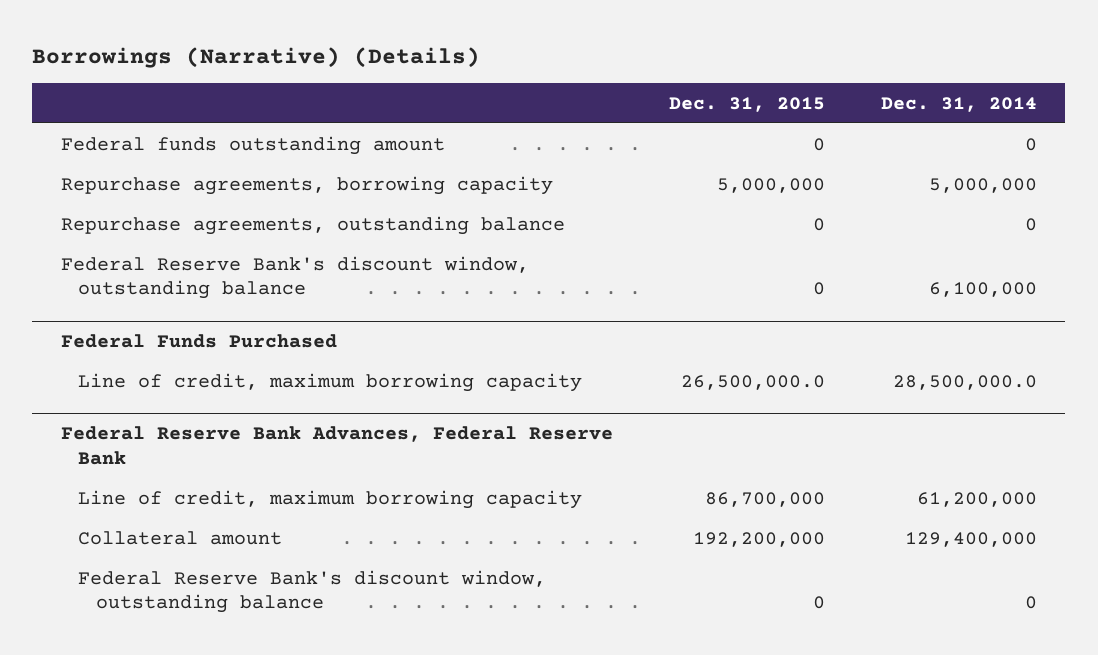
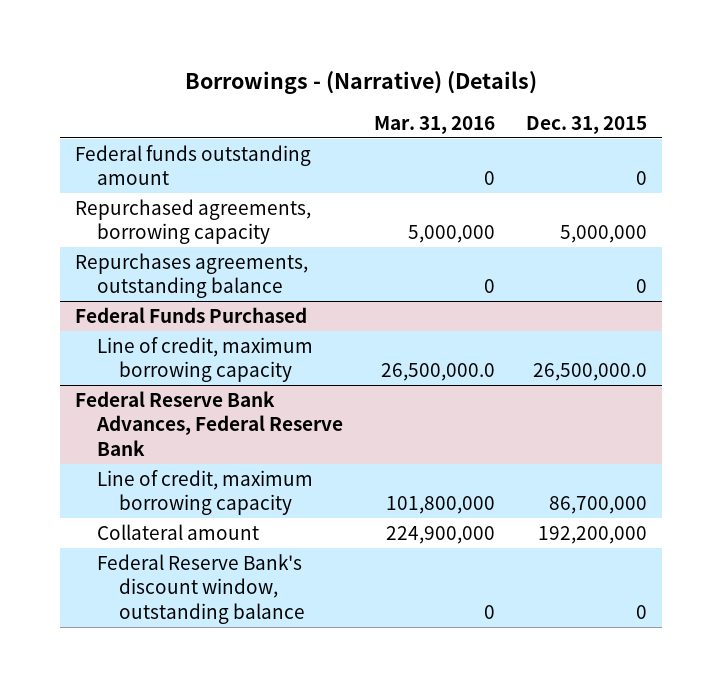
- Borrowings (Narrative) (Details)
+ Borrowings - (Narrative) (Details)
- | Dec. 31, 2015 | Dec. 31, 2014
+ | Mar. 31, 2016 | Dec. 31, 2015
- Repurchase agreements, borrowing capacity | 5,000,000 | 5,000,000
- Repurchase agreements, outstanding balance | 0 | 0
- Federal Reserve Bank's discount window, outstanding balance | 0 | 6,100,000
+ Repurchased agreements, borrowing capacity | 5,000,000 | 5,000,000
+ Repurchases agreements, outstanding balance | 0 | 0

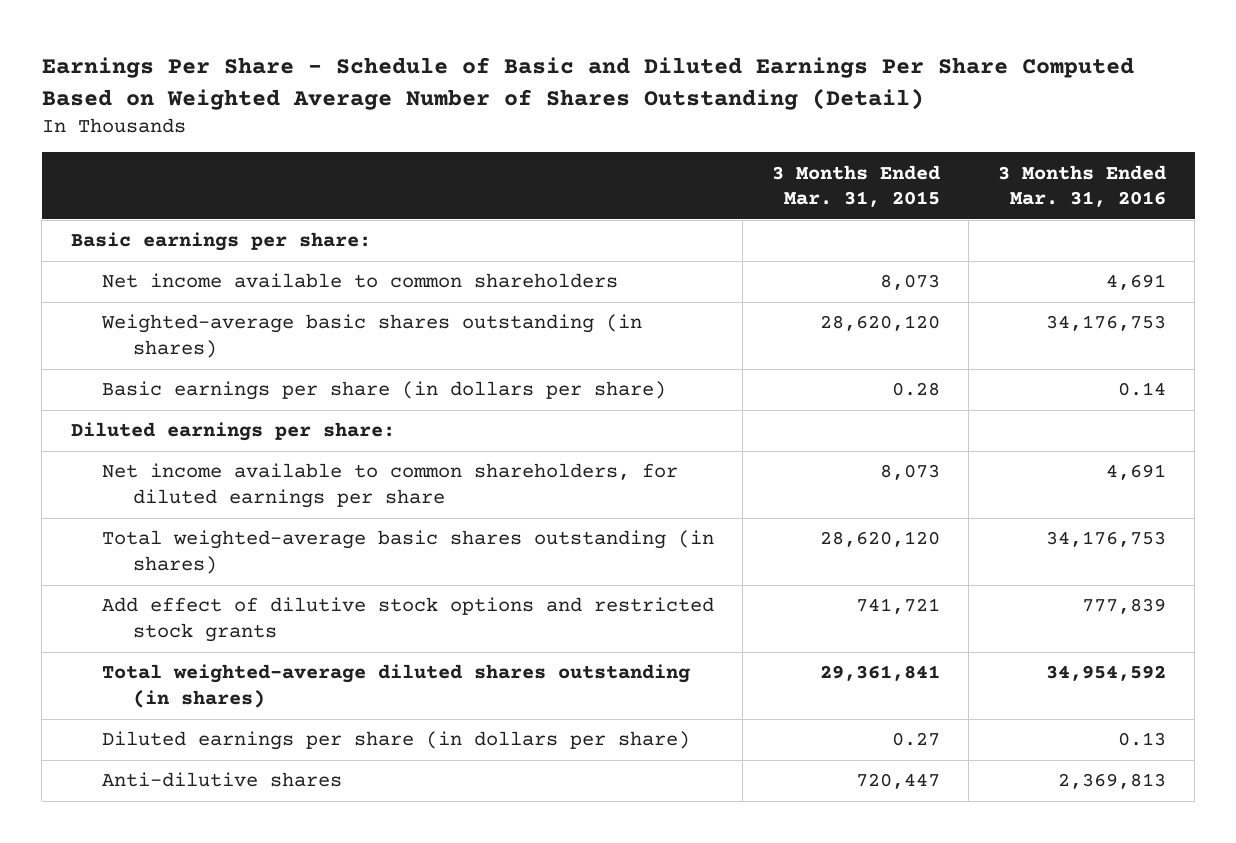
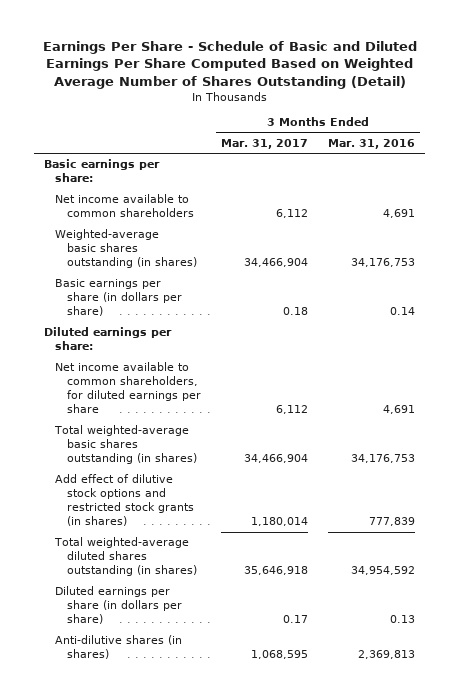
- | 3 Months Ended Mar. 31, 2015 | 3 Months Ended Mar. 31, 2016
+ | 3 Months Ended Mar. 31, 2017 | 3 Months Ended Mar. 31, 2016
- Add effect of dilutive stock options and restricted stock grants | 741,721 | 777,839
+ Add effect of dilutive stock options and restricted stock grants (in shares) | 1,180,014 | 777,839
- Anti-dilutive shares | 720,447 | 2,369,813
+ Anti-dilutive shares (in shares) | 1,068,595 | 2,369,813

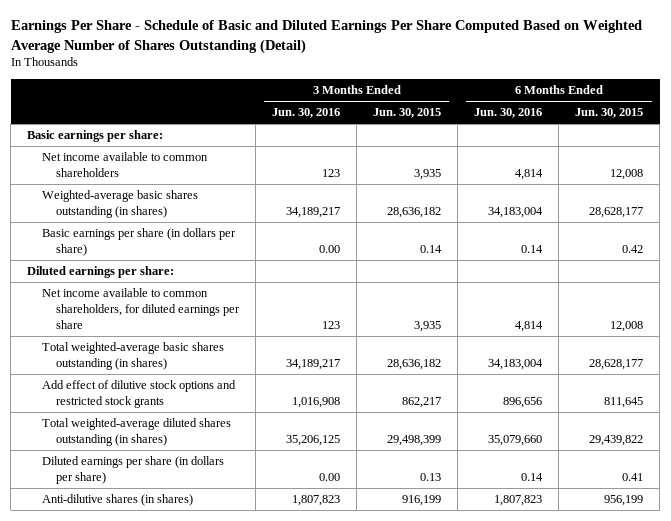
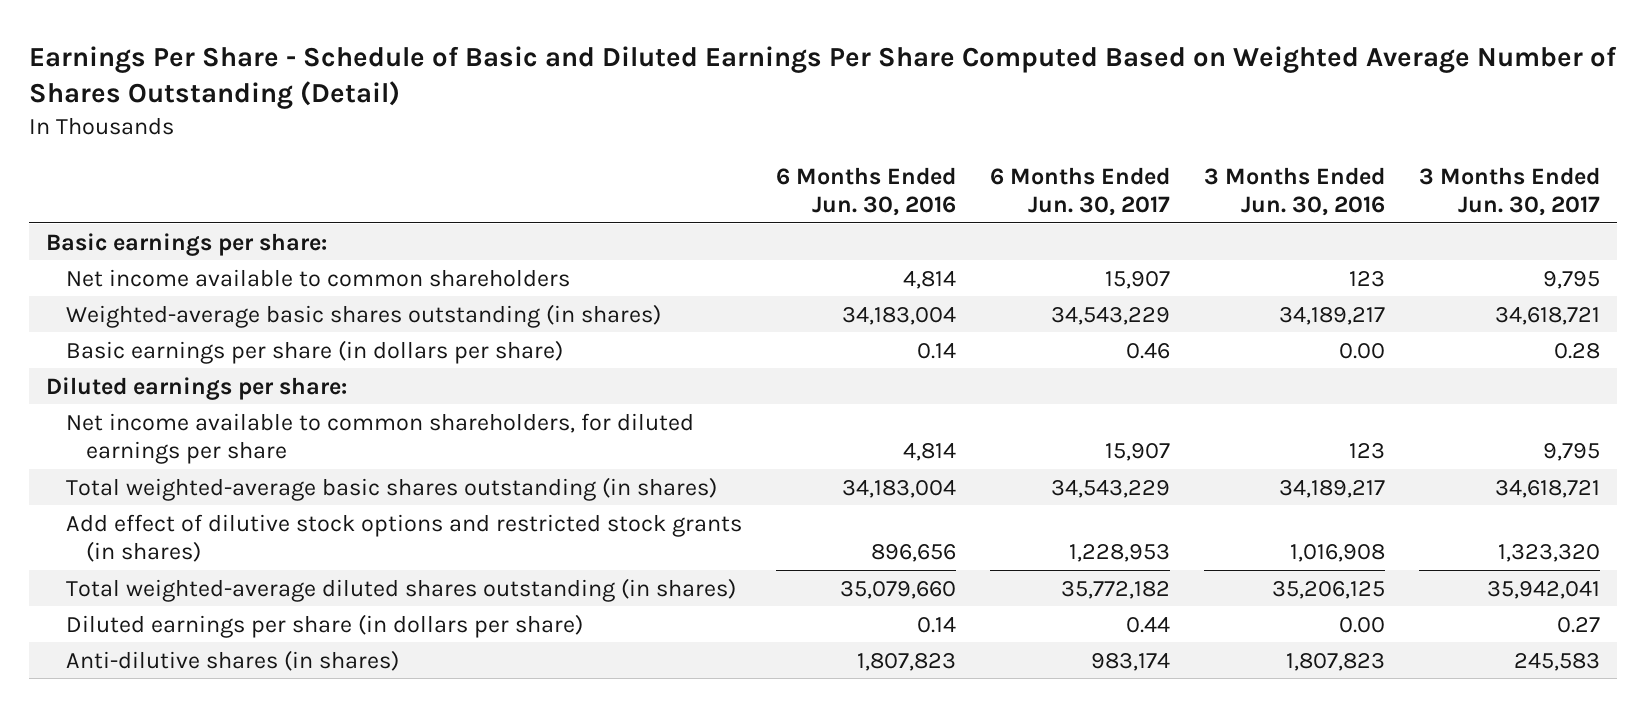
- | 3 Months Ended Jun. 30, 2016 | 3 Months Ended Jun. 30, 2015 | 6 Months Ended Jun. 30, 2016 | 6 Months Ended Jun. 30, 2015
+ | 6 Months Ended Jun. 30, 2016 | 6 Months Ended Jun. 30, 2017 | 3 Months Ended Jun. 30, 2016 | 3 Months Ended Jun. 30, 2017
- Add effect of dilutive stock options and restricted stock grants | 1,016,908 | 862,217 | 896,656 | 811,645
+ Add effect of dilutive stock options and restricted stock grants (in shares) | 896,656 | 1,228,953 | 1,016,908 | 1,323,320

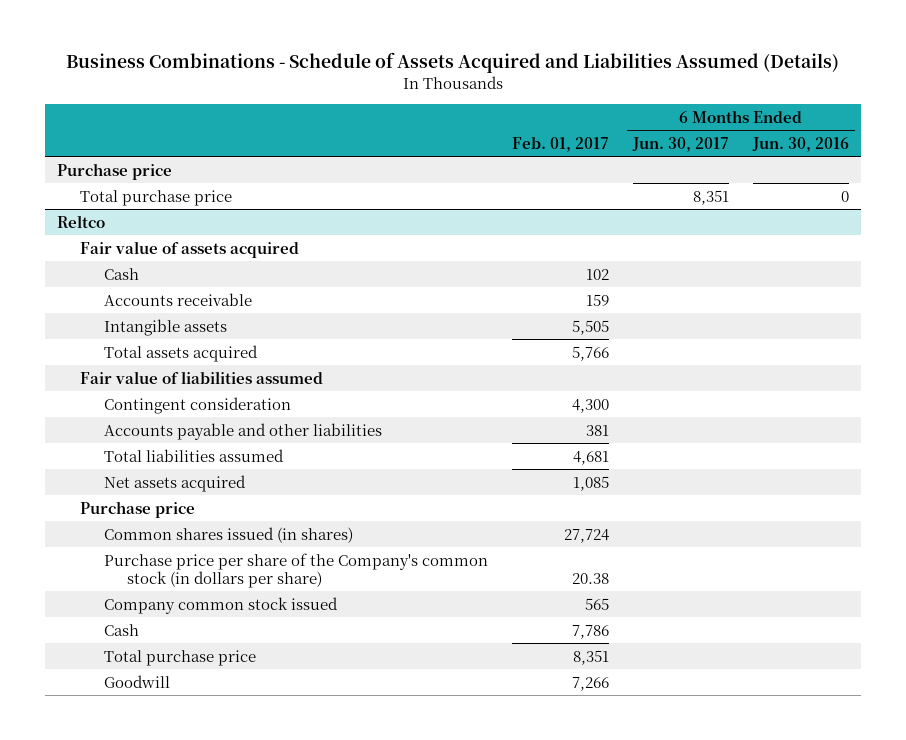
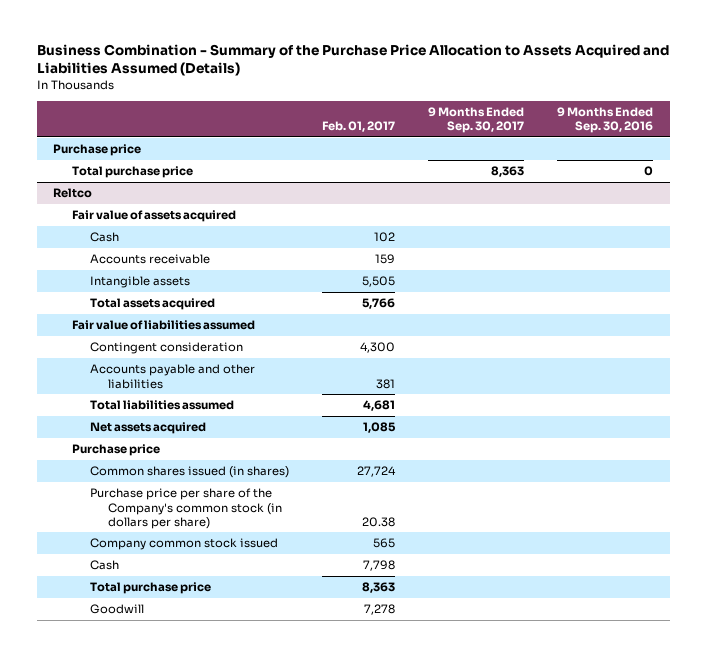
- Business Combinations - Schedule of Assets Acquired and Liabilities Assumed (Details)
+ Business Combination - Summary of the Purchase Price Allocation to Assets Acquired and Liabilities Assumed (Details)
- | Feb. 01, 2017 | 6 Months Ended Jun. 30, 2017 | 6 Months Ended Jun. 30, 2016
+ | Feb. 01, 2017 | 9 Months Ended Sep. 30, 2017 | 9 Months Ended Sep. 30, 2016
@ Reltco
- Cash | 7,786 | |
- Total purchase price | 8,351 | |
- Goodwill | 7,266 | |
+ Cash | 7,798 | |
+ Total purchase price | 8,363 | |
+ Goodwill | 7,278 | |

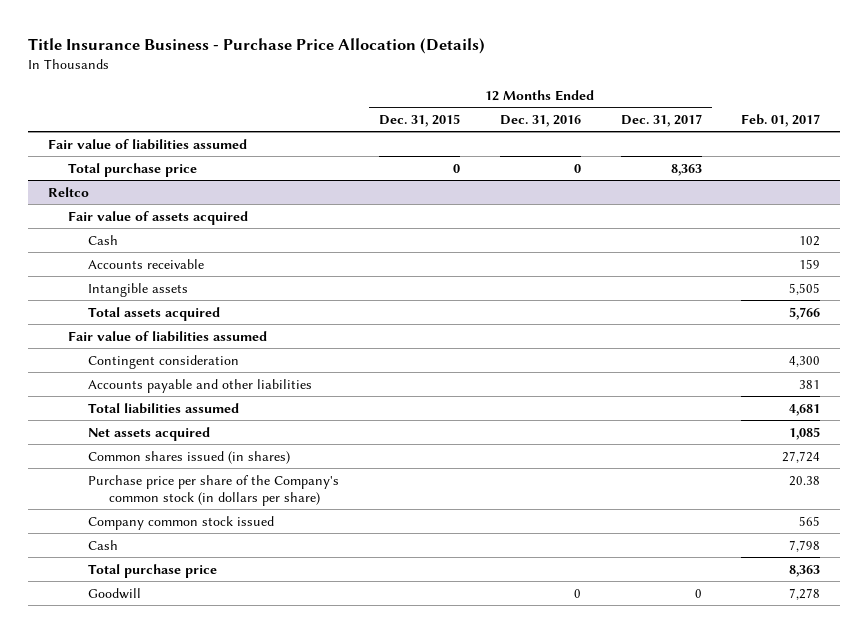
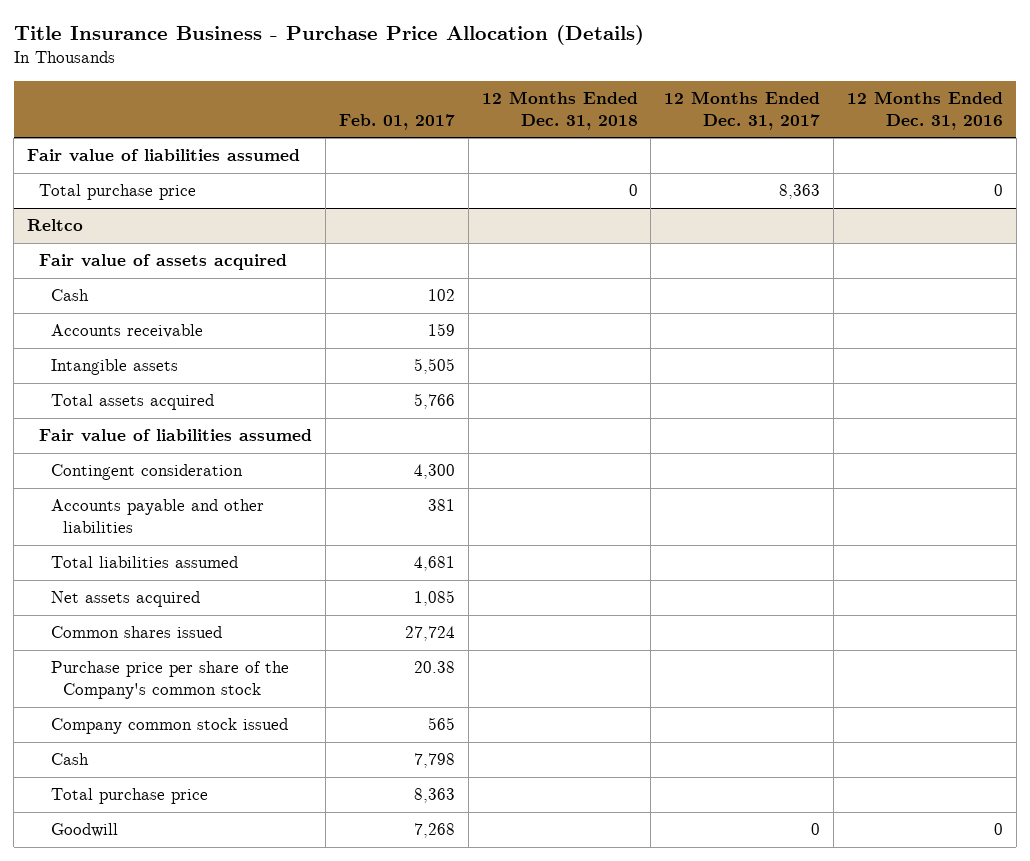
- | 12 Months Ended Dec. 31, 2015 | 12 Months Ended Dec. 31, 2016 | 12 Months Ended Dec. 31, 2017 | Feb. 01, 2017
+ | Feb. 01, 2017 | 12 Months Ended Dec. 31, 2018 | 12 Months Ended Dec. 31, 2017 | 12 Months Ended Dec. 31, 2016
@ Reltco
- Common shares issued (in shares) | | | | 27,724
- Purchase price per share of the Company's common stock (in dollars per share) | | | | 20.38
+ Common shares issued | 27,724 | | |
+ Purchase price per share of the Company's common stock | 20.38 | | |
- Goodwill | | 0 | 0 | 7,278
+ Goodwill | 7,268 | | 0 | 0

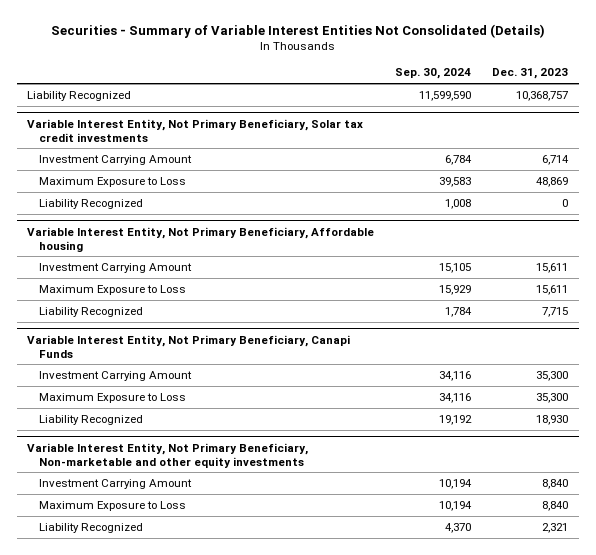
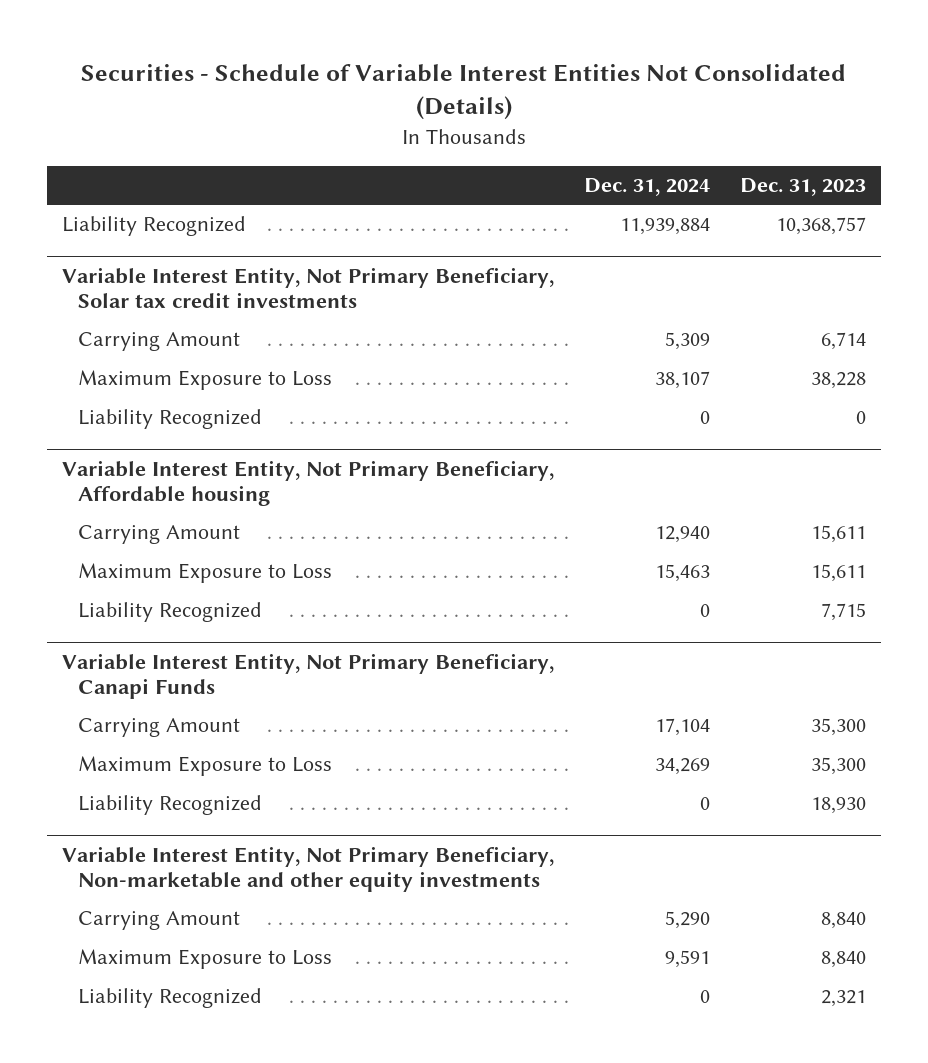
- Securities - Summary of Variable Interest Entities Not Consolidated (Details)
+ Securities - Schedule of Variable Interest Entities Not Consolidated (Details)
- | Sep. 30, 2024 | Dec. 31, 2023
+ | Dec. 31, 2024 | Dec. 31, 2023
@ Variable Interest Entity, Not Primary Beneficiary, Solar tax credit investments
- Investment Carrying Amount | 6,784 | 6,714
- Maximum Exposure to Loss | 39,583 | 48,869
+ Carrying Amount | 5,309 | 6,714
+ Maximum Exposure to Loss | 38,107 | 38,228
@ Variable Interest Entity, Not Primary Beneficiary, Affordable housing
- Investment Carrying Amount | 15,105 | 15,611
+ Carrying Amount | 12,940 | 15,611
@ Variable Interest Entity, Not Primary Beneficiary, Canapi Funds
- Investment Carrying Amount | 34,116 | 35,300
+ Carrying Amount | 17,104 | 35,300
@ Variable Interest Entity, Not Primary Beneficiary, Non-marketable and other equity investments
- Investment Carrying Amount | 10,194 | 8,840
+ Carrying Amount | 5,290 | 8,840

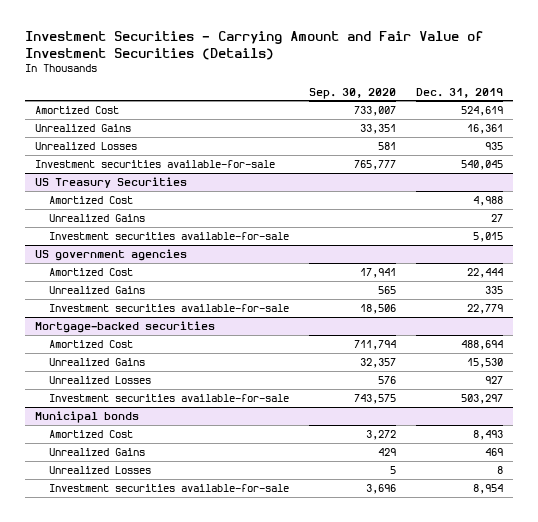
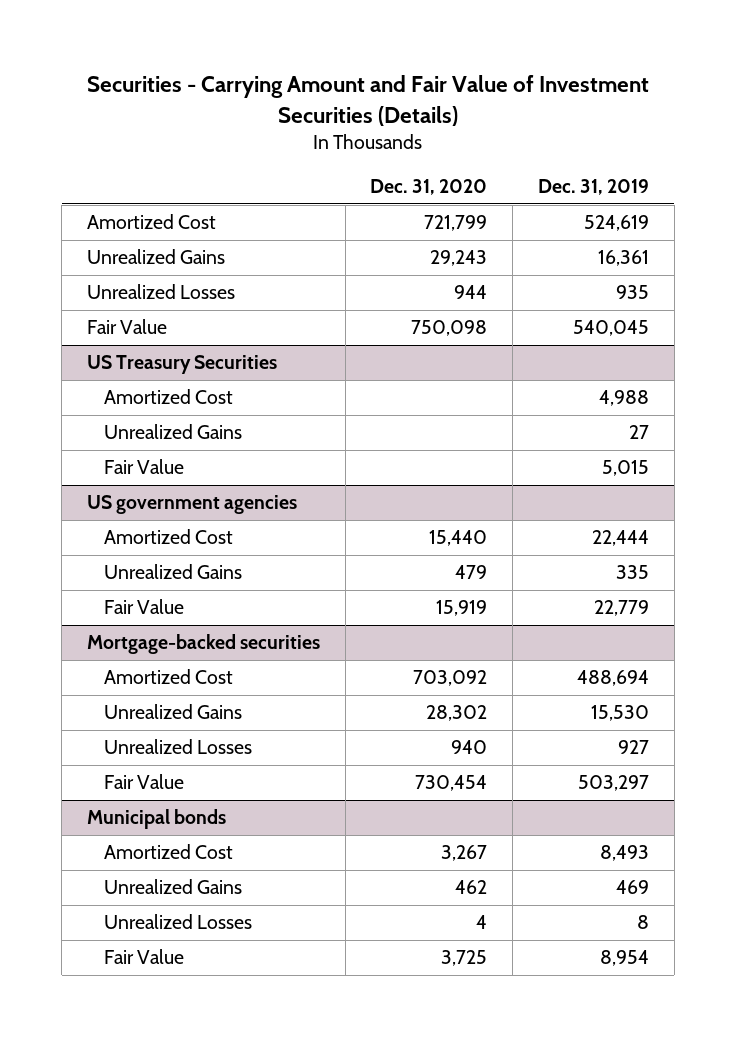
- Investment Securities - Carrying Amount and Fair Value of Investment Securities (Details)
+ Securities - Carrying Amount and Fair Value of Investment Securities (Details)
- | Sep. 30, 2020 | Dec. 31, 2019
+ | Dec. 31, 2020 | Dec. 31, 2019
- Investment securities available-for-sale | 765,777 | 540,045
+ Fair Value | 750,098 | 540,045
@ US Treasury Securities
- Investment securities available-for-sale | | 5,015
+ Fair Value | | 5,015
@ US government agencies
- Investment securities available-for-sale | 18,506 | 22,779
+ Fair Value | 15,919 | 22,779
@ Mortgage-backed securities
- Investment securities available-for-sale | 743,575 | 503,297
+ Fair Value | 730,454 | 503,297
@ Municipal bonds
- Investment securities available-for-sale | 3,696 | 8,954
+ Fair Value | 3,725 | 8,954

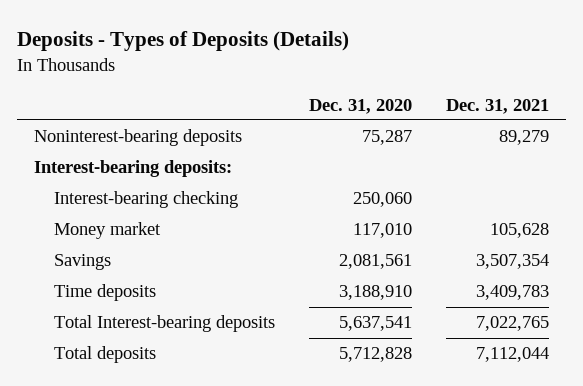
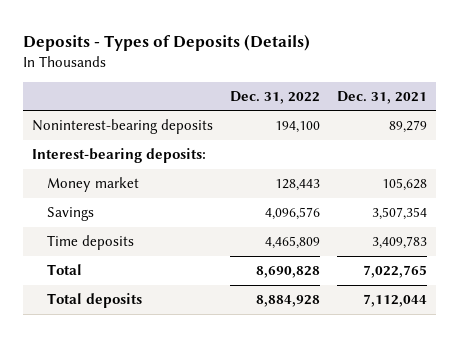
- | Dec. 31, 2020 | Dec. 31, 2021
+ | Dec. 31, 2022 | Dec. 31, 2021
- Interest-bearing checking | 250,060 |
- Total Interest-bearing deposits | 5,637,541 | 7,022,765
+ Total | 8,690,828 | 7,022,765

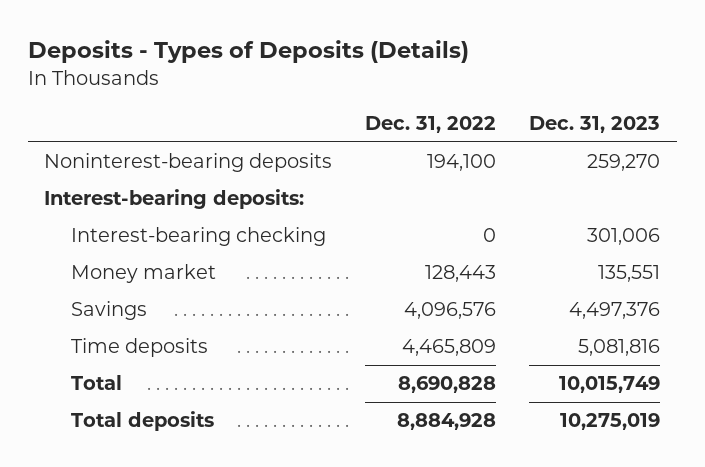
- | Dec. 31, 2022 | Dec. 31, 2021
+ | Dec. 31, 2022 | Dec. 31, 2023
+ Interest-bearing checking | 0 | 301,006

